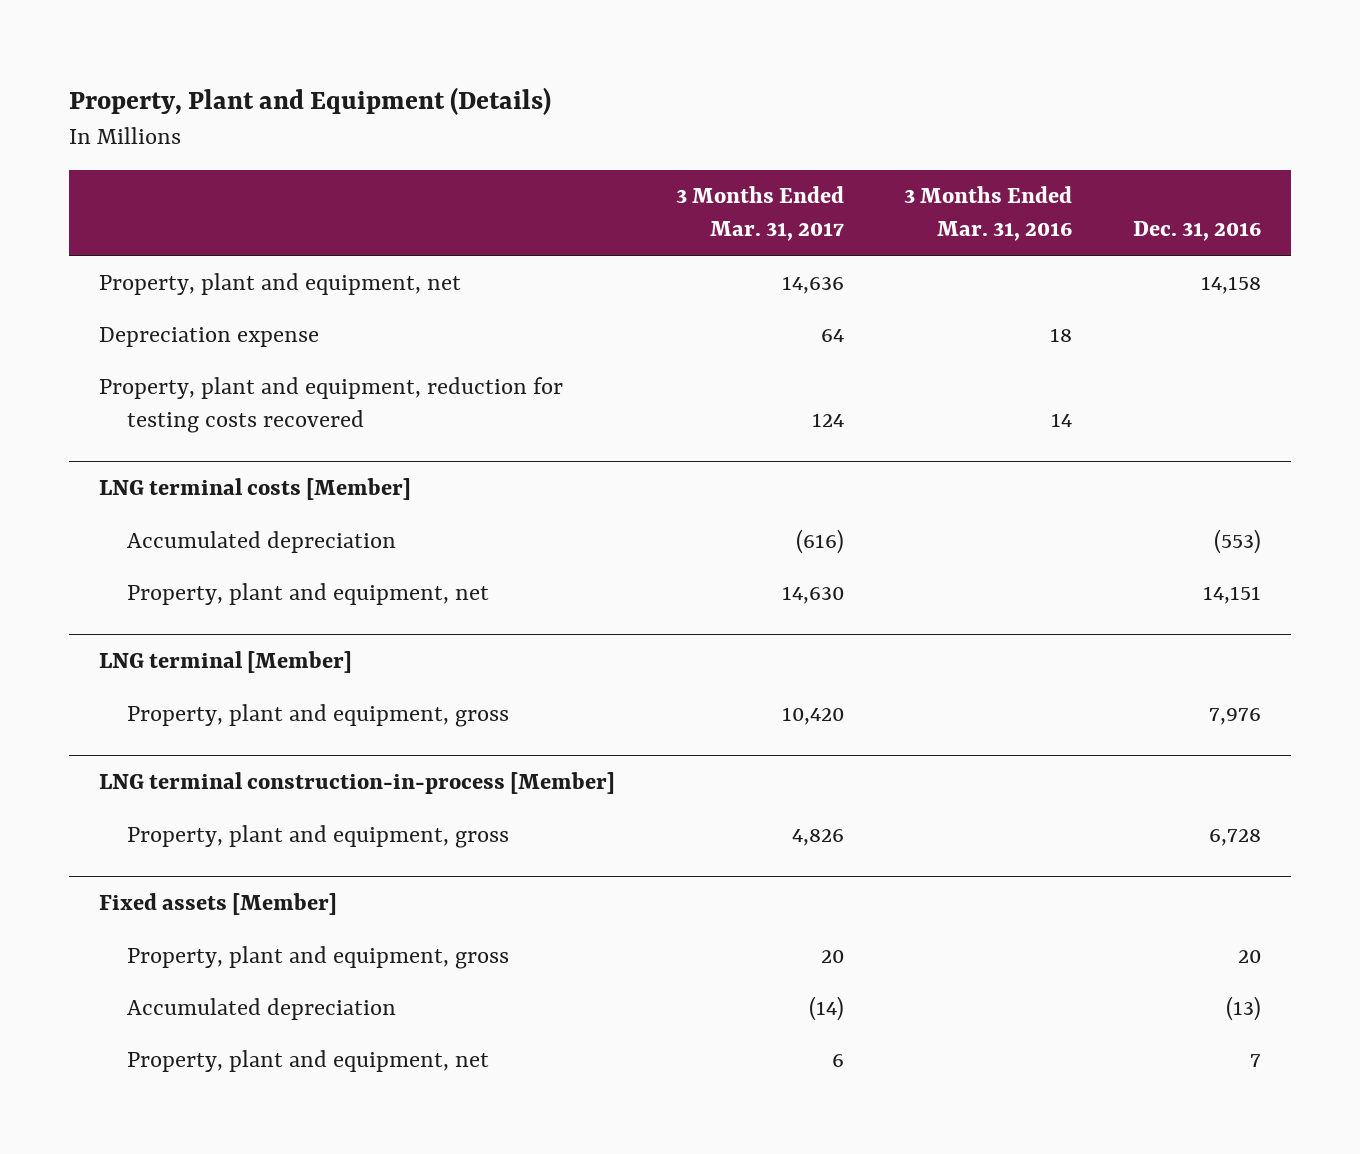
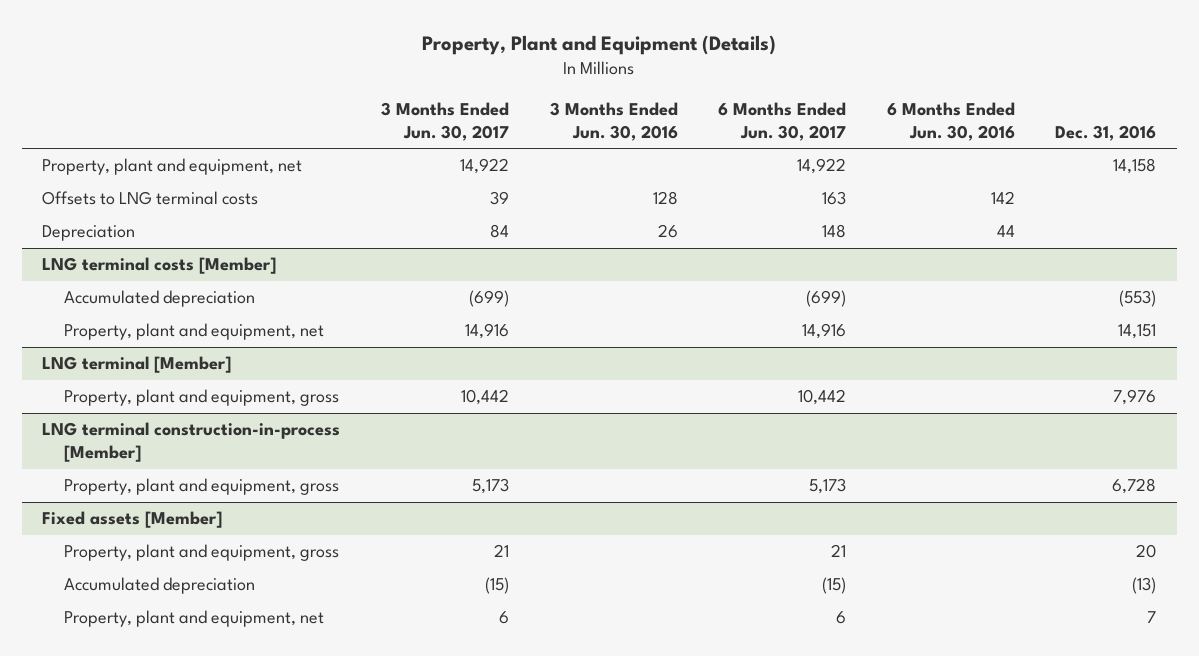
- | 3 Months Ended Mar. 31, 2017 | 3 Months Ended Mar. 31, 2016 | Dec. 31, 2016
+ | 3 Months Ended Jun. 30, 2017 | 3 Months Ended Jun. 30, 2016 | 6 Months Ended Jun. 30, 2017 | 6 Months Ended Jun. 30, 2016 | Dec. 31, 2016
- Depreciation expense | 64 | 18 |
- Property, plant and equipment, reduction for testing costs recovered | 124 | 14 |
+ Offsets to LNG terminal costs | 39 | 128 | 163 | 142 |
+ Depreciation | 84 | 26 | 148 | 44 |

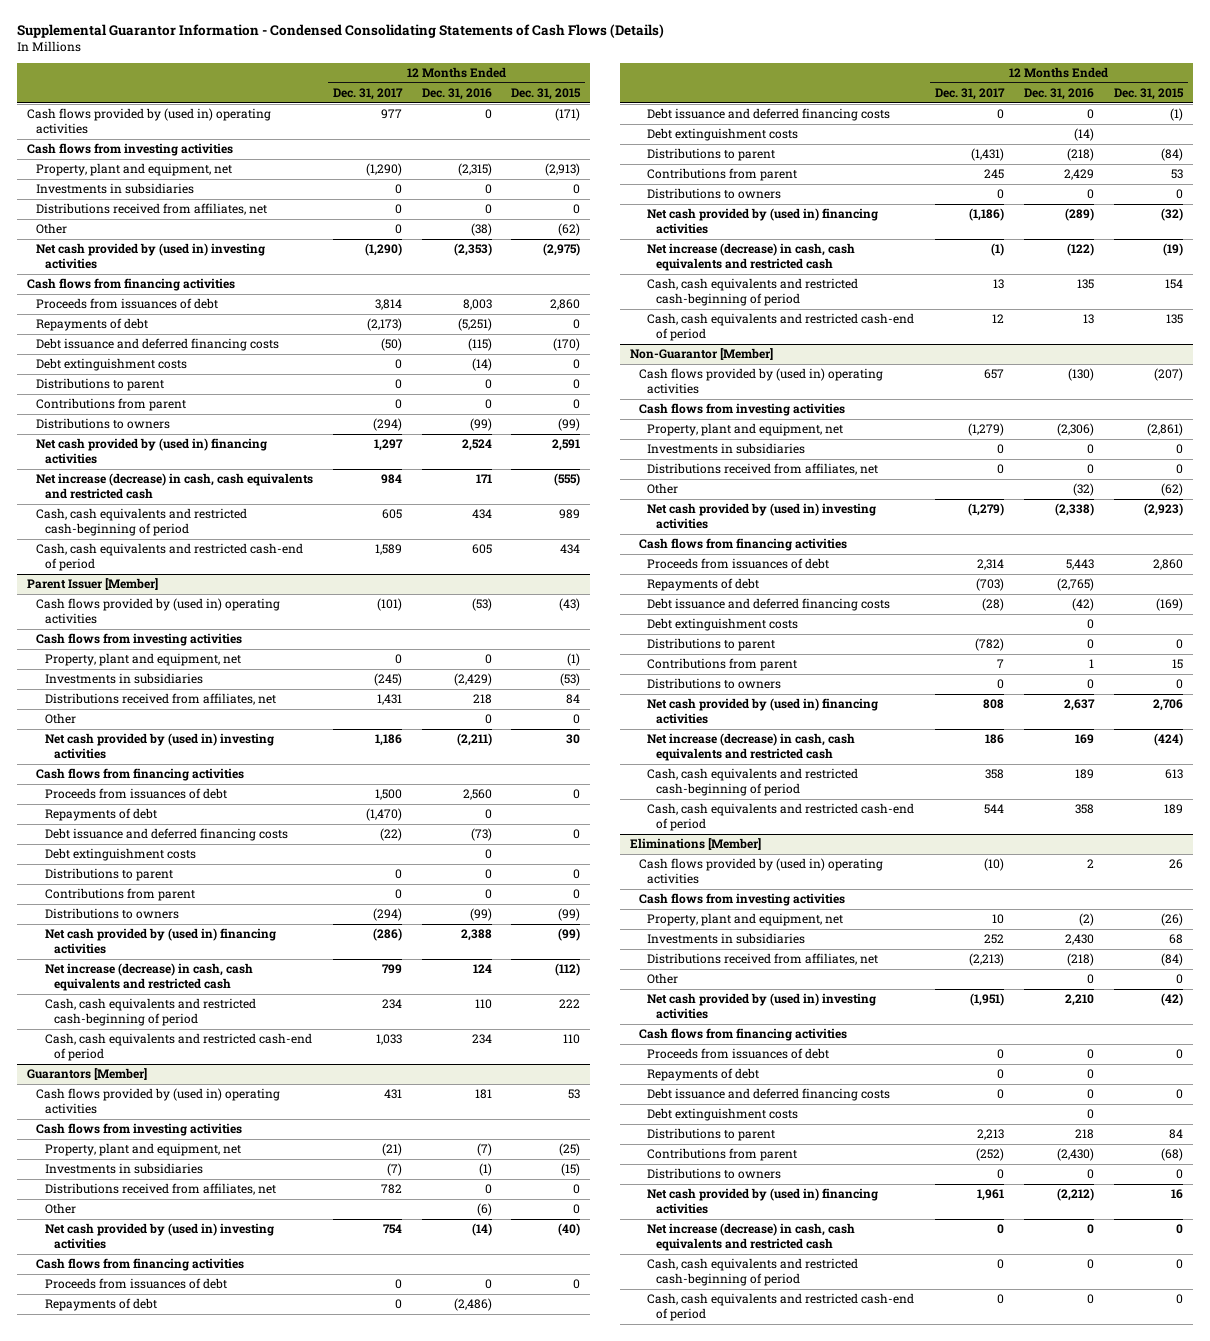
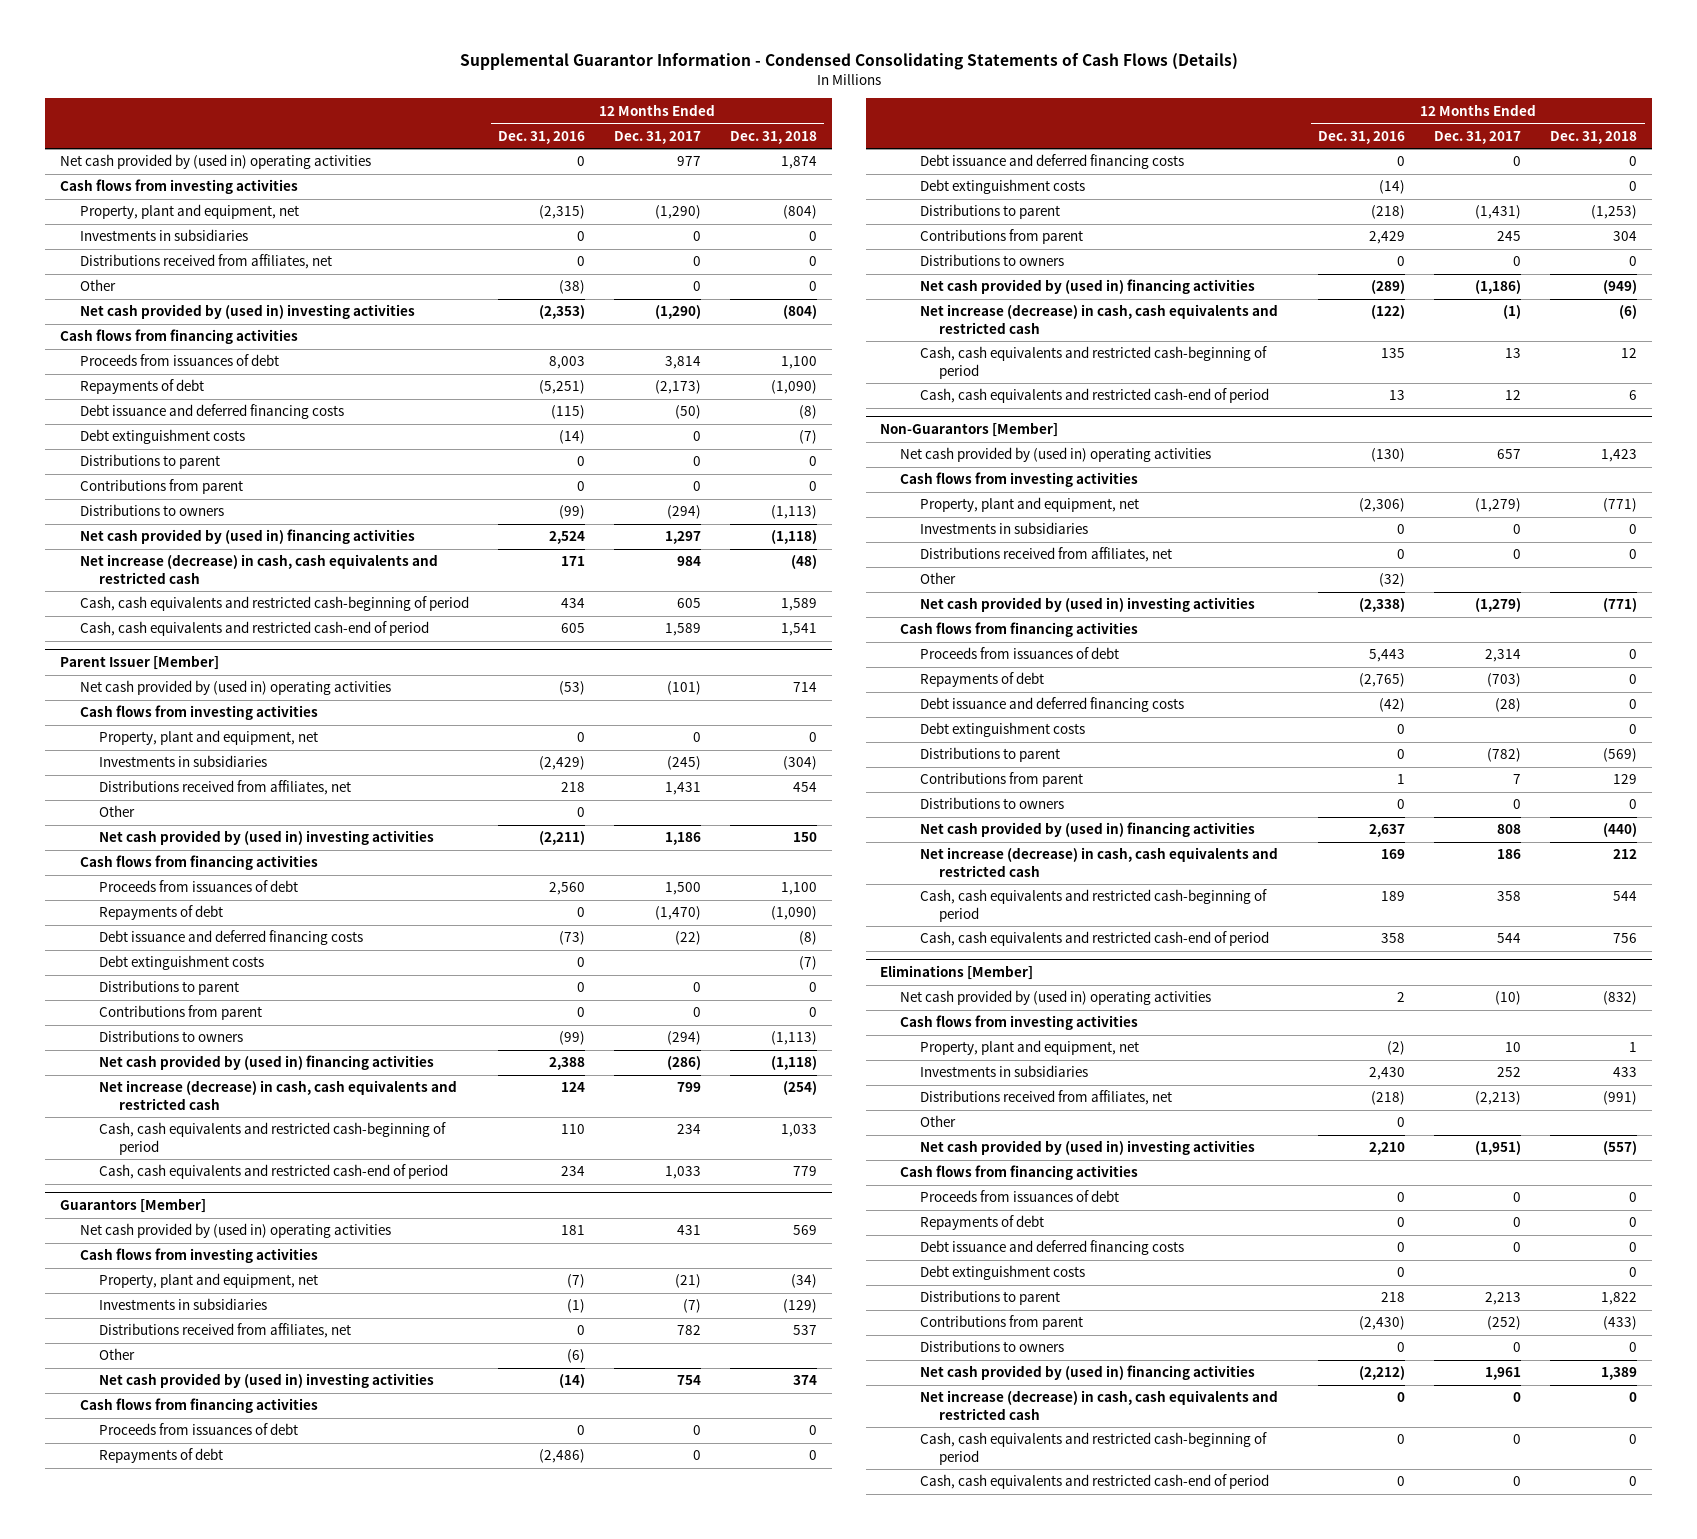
- | 12 Months Ended Dec. 31, 2017 | 12 Months Ended Dec. 31, 2016 | 12 Months Ended Dec. 31, 2015
+ | 12 Months Ended Dec. 31, 2016 | 12 Months Ended Dec. 31, 2017 | 12 Months Ended Dec. 31, 2018
- Cash flows provided by (used in) operating activities | 977 | 0 | (171)
+ Net cash provided by (used in) operating activities | 0 | 977 | 1,874
@ Parent Issuer [Member]
- Cash flows provided by (used in) operating activities | (101) | (53) | (43)
+ Net cash provided by (used in) operating activities | (53) | (101) | 714
@ Guarantors [Member]
- Cash flows provided by (used in) operating activities | 431 | 181 | 53
+ Net cash provided by (used in) operating activities | 181 | 431 | 569
- Non-Guarantor [Member]
- Cash flows provided by (used in) operating activities | 657 | (130) | (207)
+ Non-Guarantors [Member]
+ Net cash provided by (used in) operating activities | (130) | 657 | 1,423
@ Eliminations [Member]
- Cash flows provided by (used in) operating activities | (10) | 2 | 26
+ Net cash provided by (used in) operating activities | 2 | (10) | (832)

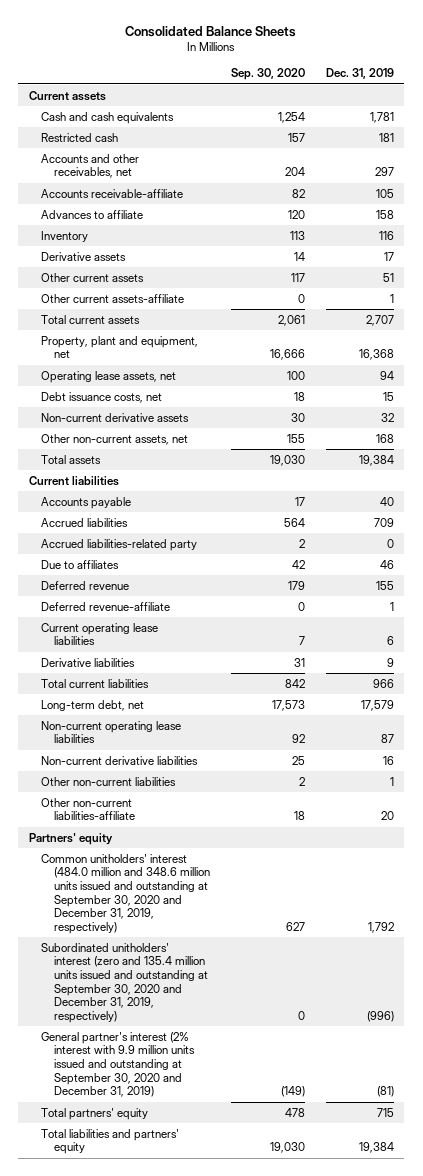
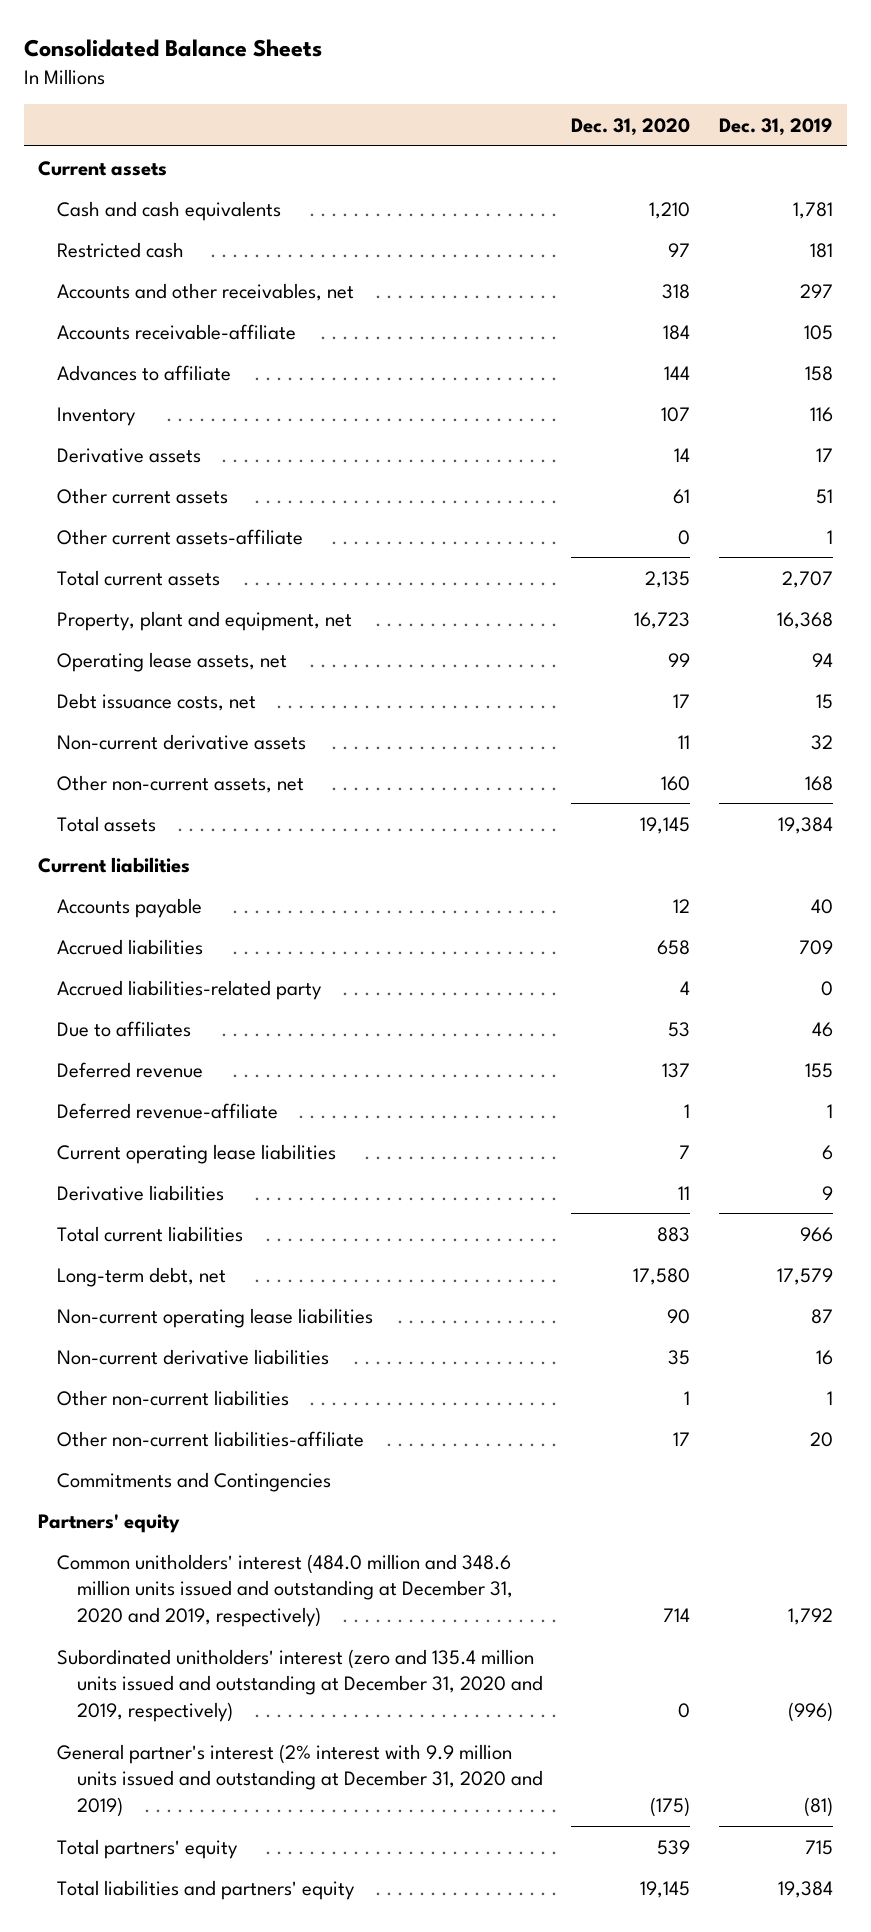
- | Sep. 30, 2020 | Dec. 31, 2019
+ | Dec. 31, 2020 | Dec. 31, 2019
+ Commitments and Contingencies
- Common unitholders' interest (484.0 million and 348.6 million units issued and outstanding at September 30, 2020 and December 31, 2019, respectively) | 627 | 1,792
- Subordinated unitholders' interest (zero and 135.4 million units issued and outstanding at September 30, 2020 and December 31, 2019, respectively) | 0 | (996)
- General partner's interest (2% interest with 9.9 million units issued and outstanding at September 30, 2020 and December 31, 2019) | (149) | (81)
+ Common unitholders' interest (484.0 million and 348.6 million units issued and outstanding at December 31, 2020 and 2019, respectively) | 714 | 1,792
+ Subordinated unitholders' interest (zero and 135.4 million units issued and outstanding at December 31, 2020 and 2019, respectively) | 0 | (996)
+ General partner's interest (2% interest with 9.9 million units issued and outstanding at December 31, 2020 and 2019) | (175) | (81)

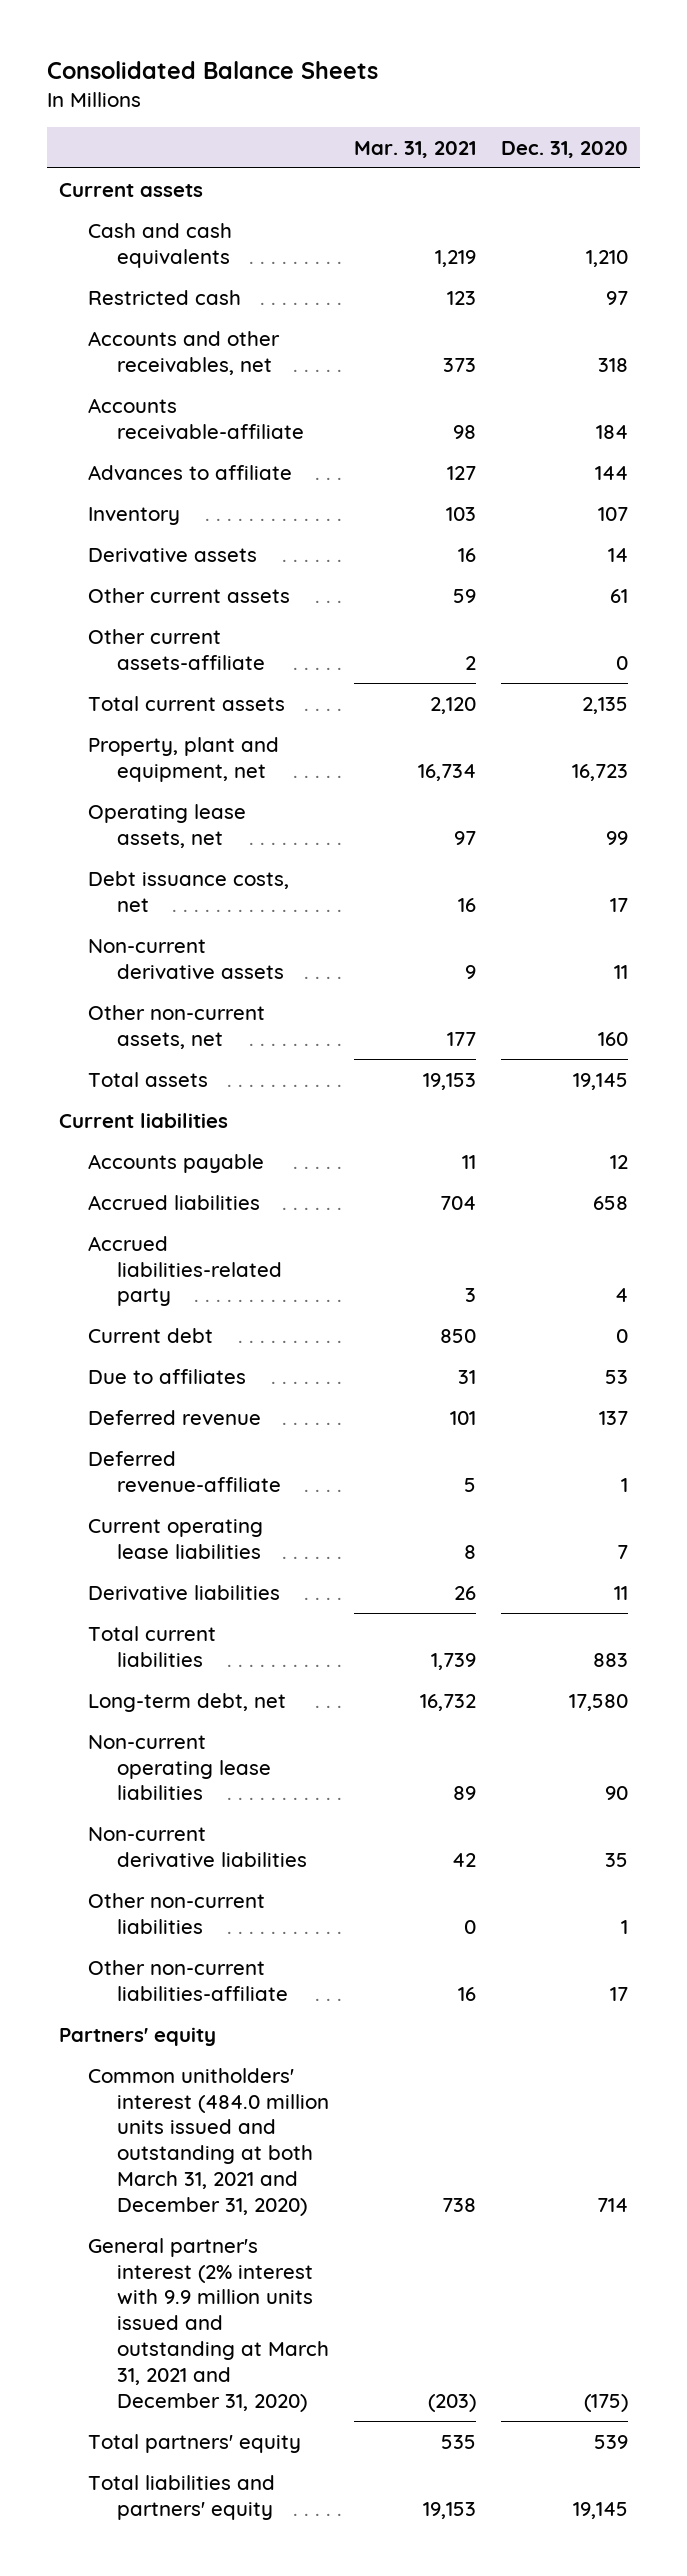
- | Dec. 31, 2020 | Dec. 31, 2019
+ | Mar. 31, 2021 | Dec. 31, 2020
+ Current debt | 850 | 0
- Commitments and Contingencies
- Common unitholders' interest (484.0 million and 348.6 million units issued and outstanding at December 31, 2020 and 2019, respectively) | 714 | 1,792
- Subordinated unitholders' interest (zero and 135.4 million units issued and outstanding at December 31, 2020 and 2019, respectively) | 0 | (996)
- General partner's interest (2% interest with 9.9 million units issued and outstanding at December 31, 2020 and 2019) | (175) | (81)
+ Common unitholders' interest (484.0 million units issued and outstanding at both March 31, 2021 and December 31, 2020) | 738 | 714
+ General partner's interest (2% interest with 9.9 million units issued and outstanding at March 31, 2021 and December 31, 2020) | (203) | (175)

